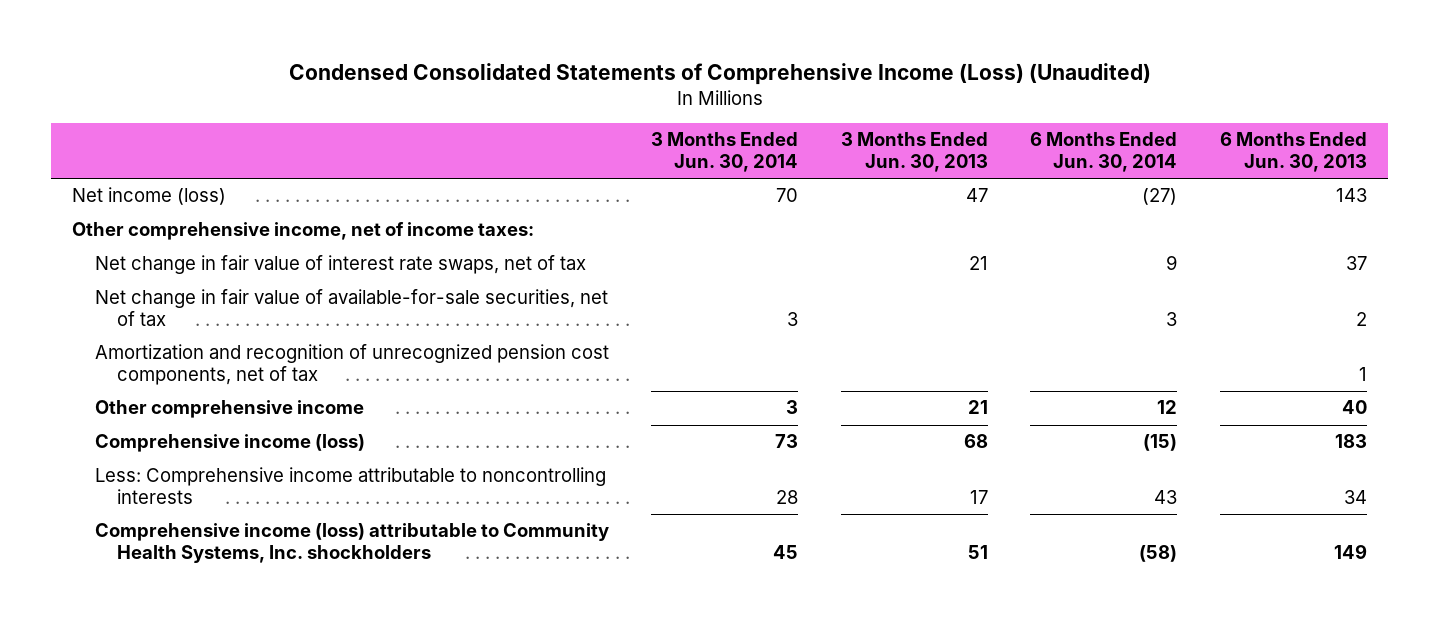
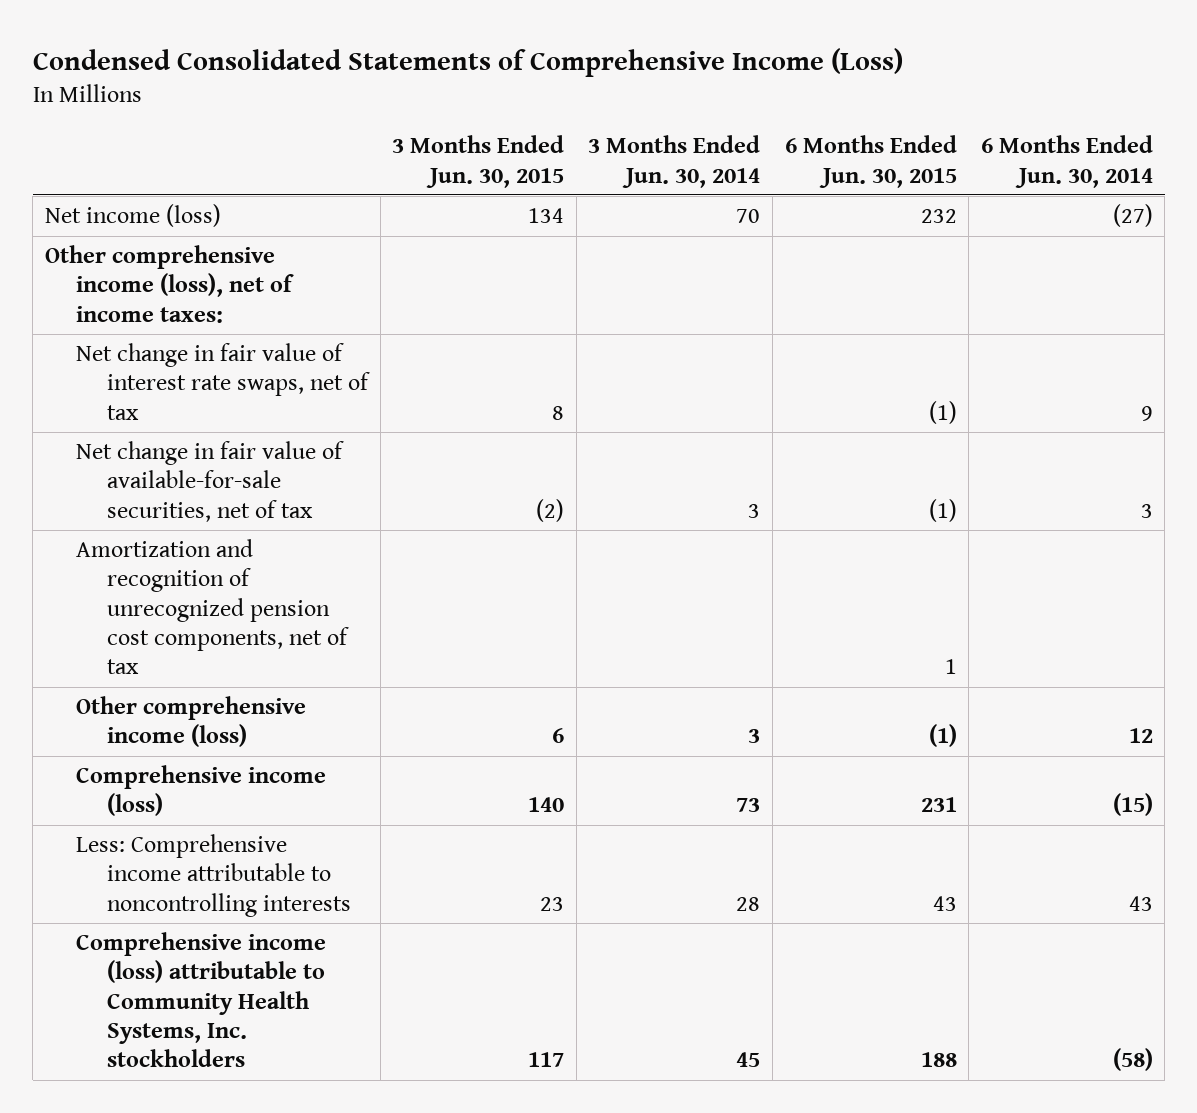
- Condensed Consolidated Statements of Comprehensive Income (Loss) (Unaudited)
+ Condensed Consolidated Statements of Comprehensive Income (Loss)
- | 3 Months Ended Jun. 30, 2014 | 3 Months Ended Jun. 30, 2013 | 6 Months Ended Jun. 30, 2014 | 6 Months Ended Jun. 30, 2013
+ | 3 Months Ended Jun. 30, 2015 | 3 Months Ended Jun. 30, 2014 | 6 Months Ended Jun. 30, 2015 | 6 Months Ended Jun. 30, 2014
- Other comprehensive income, net of income taxes:
+ Other comprehensive income (loss), net of income taxes:
- Other comprehensive income | 3 | 21 | 12 | 40
+ Other comprehensive income (loss) | 6 | 3 | (1) | 12
- Comprehensive income (loss) attributable to Community Health Systems, Inc. shockholders | 45 | 51 | (58) | 149
+ Comprehensive income (loss) attributable to Community Health Systems, Inc. stockholders | 117 | 45 | 188 | (58)

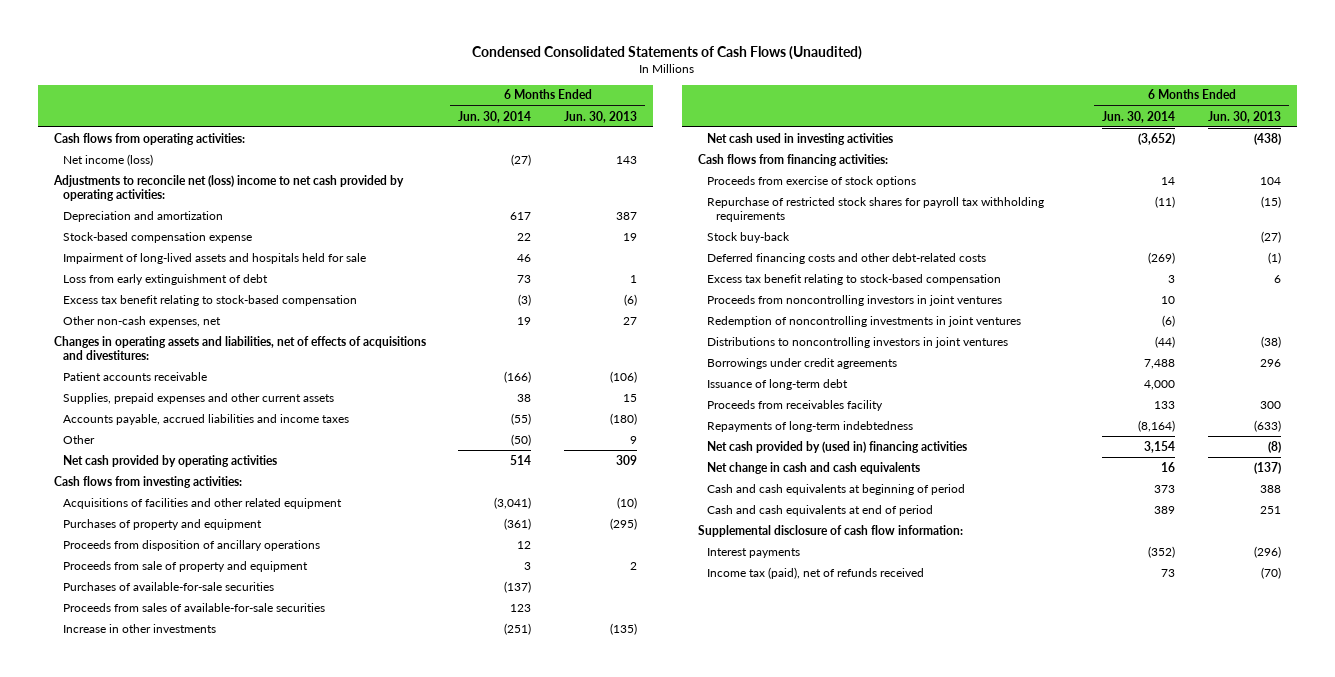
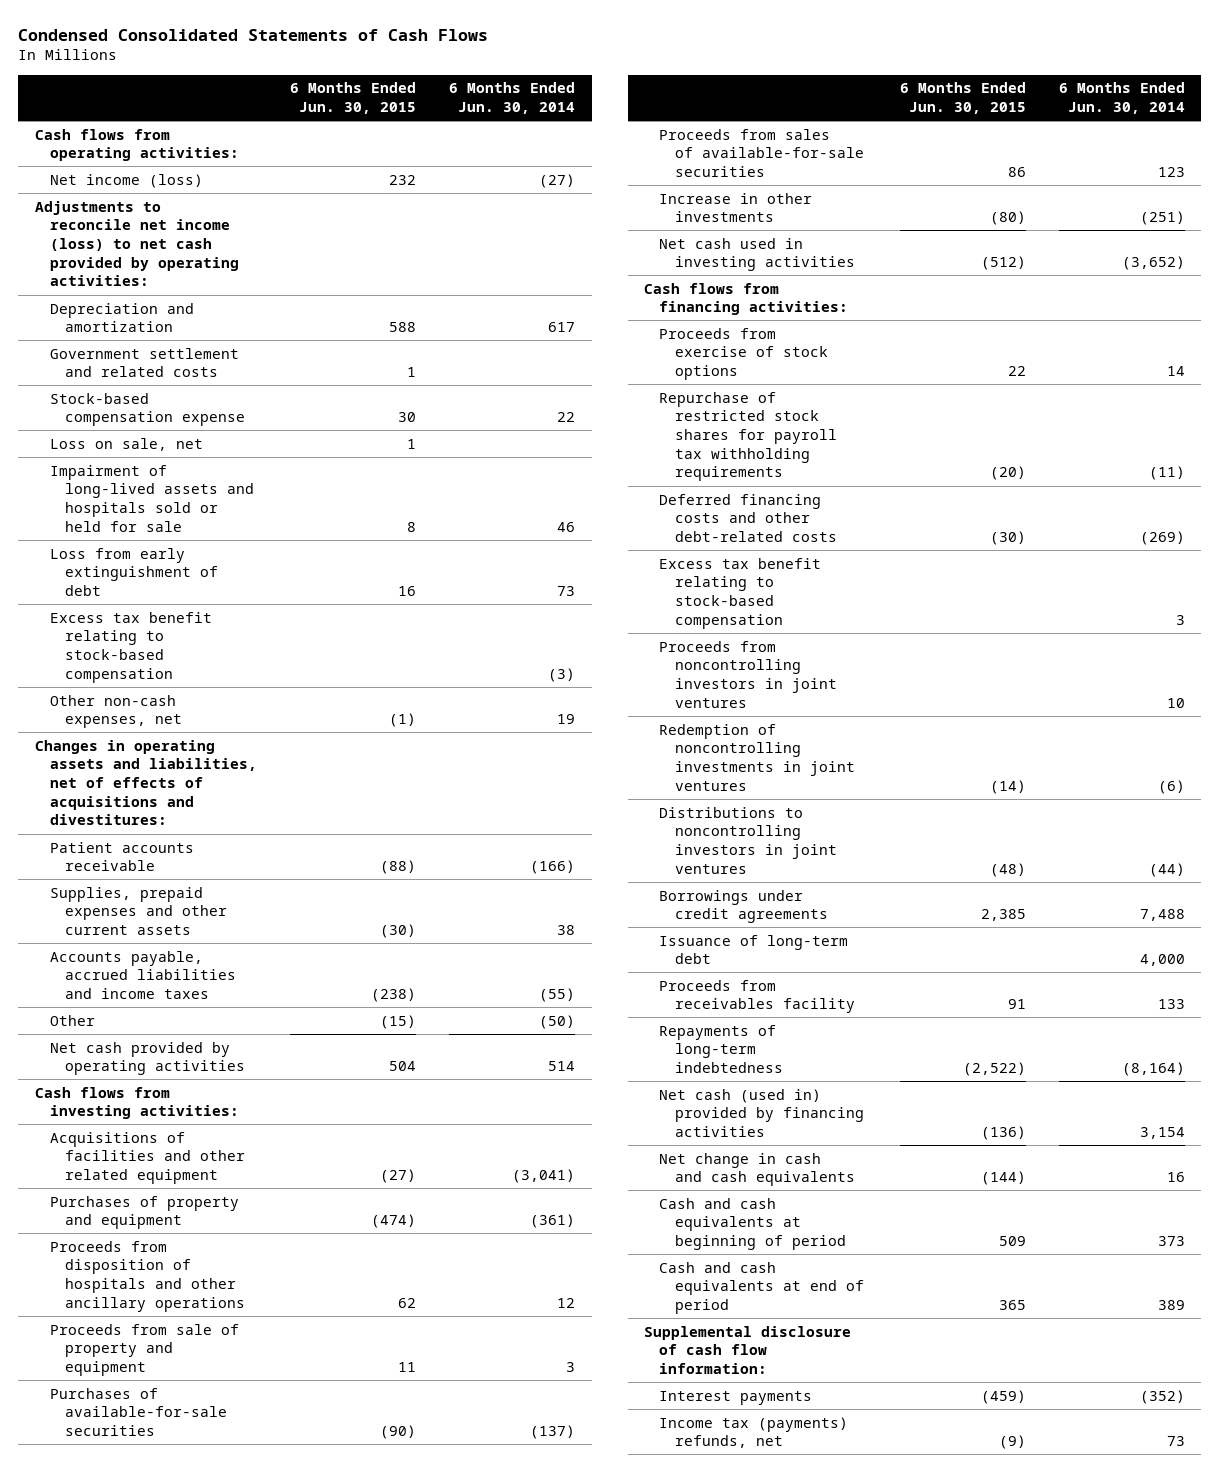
- Condensed Consolidated Statements of Cash Flows (Unaudited)
+ Condensed Consolidated Statements of Cash Flows
- | 6 Months Ended Jun. 30, 2014 | 6 Months Ended Jun. 30, 2013
+ | 6 Months Ended Jun. 30, 2015 | 6 Months Ended Jun. 30, 2014
- Adjustments to reconcile net (loss) income to net cash provided by operating activities:
+ Adjustments to reconcile net income (loss) to net cash provided by operating activities:
+ Government settlement and related costs | 1 |
- Impairment of long-lived assets and hospitals held for sale | 46 |
+ Loss on sale, net | 1 |
+ Impairment of long-lived assets and hospitals sold or held for sale | 8 | 46
- Proceeds from disposition of ancillary operations | 12 |
+ Proceeds from disposition of hospitals and other ancillary operations | 62 | 12
- Stock buy-back | | (27)
- Net cash provided by (used in) financing activities | 3,154 | (8)
+ Net cash (used in) provided by financing activities | (136) | 3,154
- Income tax (paid), net of refunds received | 73 | (70)
+ Income tax (payments) refunds, net | (9) | 73

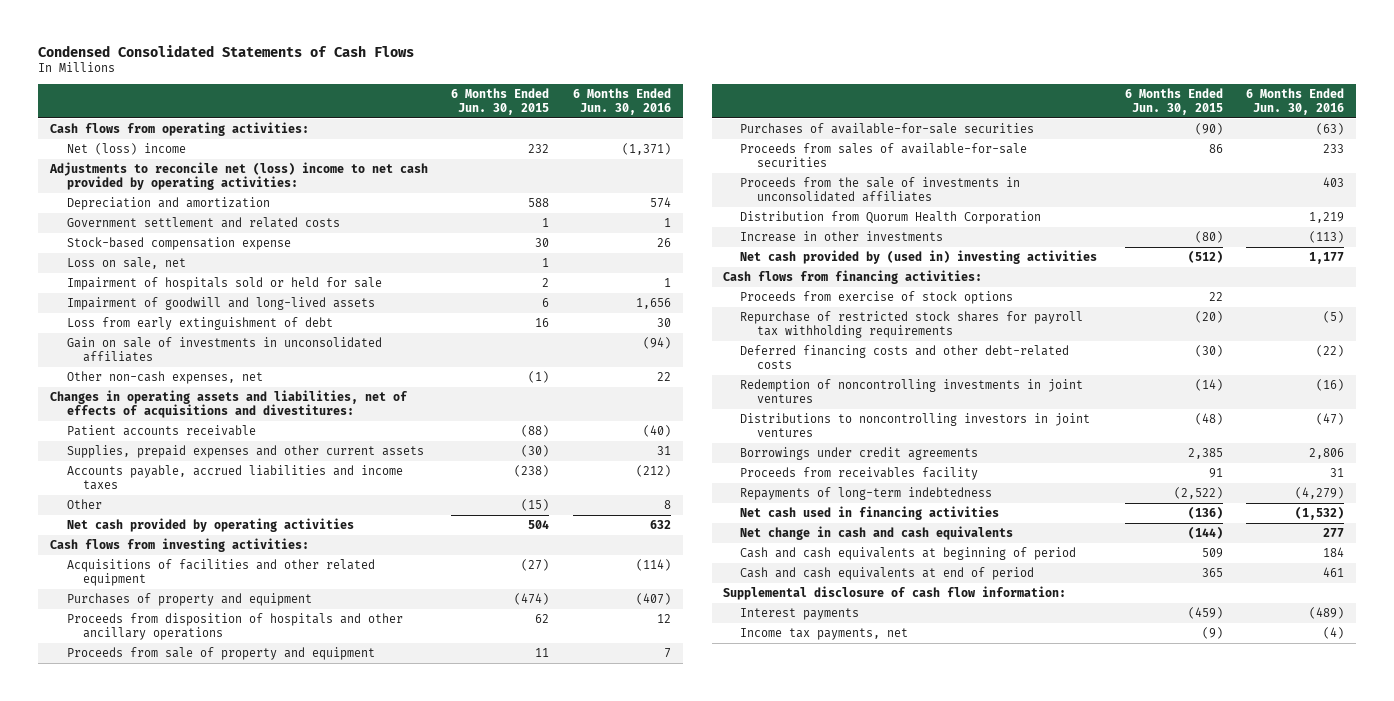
- | 6 Months Ended Jun. 30, 2015 | 6 Months Ended Jun. 30, 2014
+ | 6 Months Ended Jun. 30, 2015 | 6 Months Ended Jun. 30, 2016
- Net income (loss) | 232 | (27)
- Adjustments to reconcile net income (loss) to net cash provided by operating activities:
+ Net (loss) income | 232 | (1,371)
+ Adjustments to reconcile net (loss) income to net cash provided by operating activities:
- Impairment of long-lived assets and hospitals sold or held for sale | 8 | 46
+ Impairment of hospitals sold or held for sale | 2 | 1
+ Impairment of goodwill and long-lived assets | 6 | 1,656
- Excess tax benefit relating to stock-based compensation | | (3)
+ Gain on sale of investments in unconsolidated affiliates | | (94)
+ Proceeds from the sale of investments in unconsolidated affiliates | | 403
+ Distribution from Quorum Health Corporation | | 1,219
- Net cash used in investing activities | (512) | (3,652)
+ Net cash provided by (used in) investing activities | (512) | 1,177
- Excess tax benefit relating to stock-based compensation | | 3
- Proceeds from noncontrolling investors in joint ventures | | 10
- Issuance of long-term debt | | 4,000
- Net cash (used in) provided by financing activities | (136) | 3,154
+ Net cash used in financing activities | (136) | (1,532)
- Income tax (payments) refunds, net | (9) | 73
+ Income tax payments, net | (9) | (4)

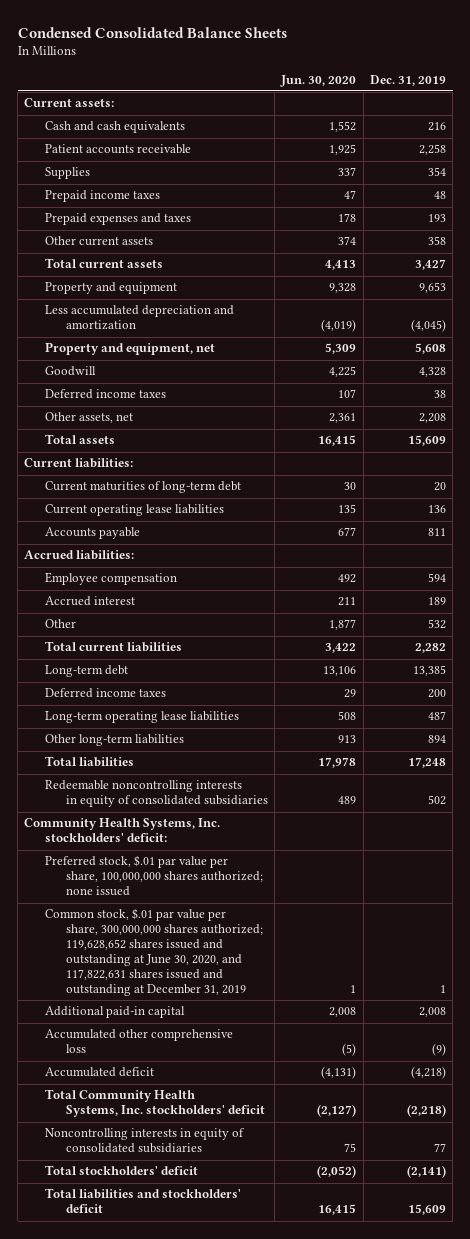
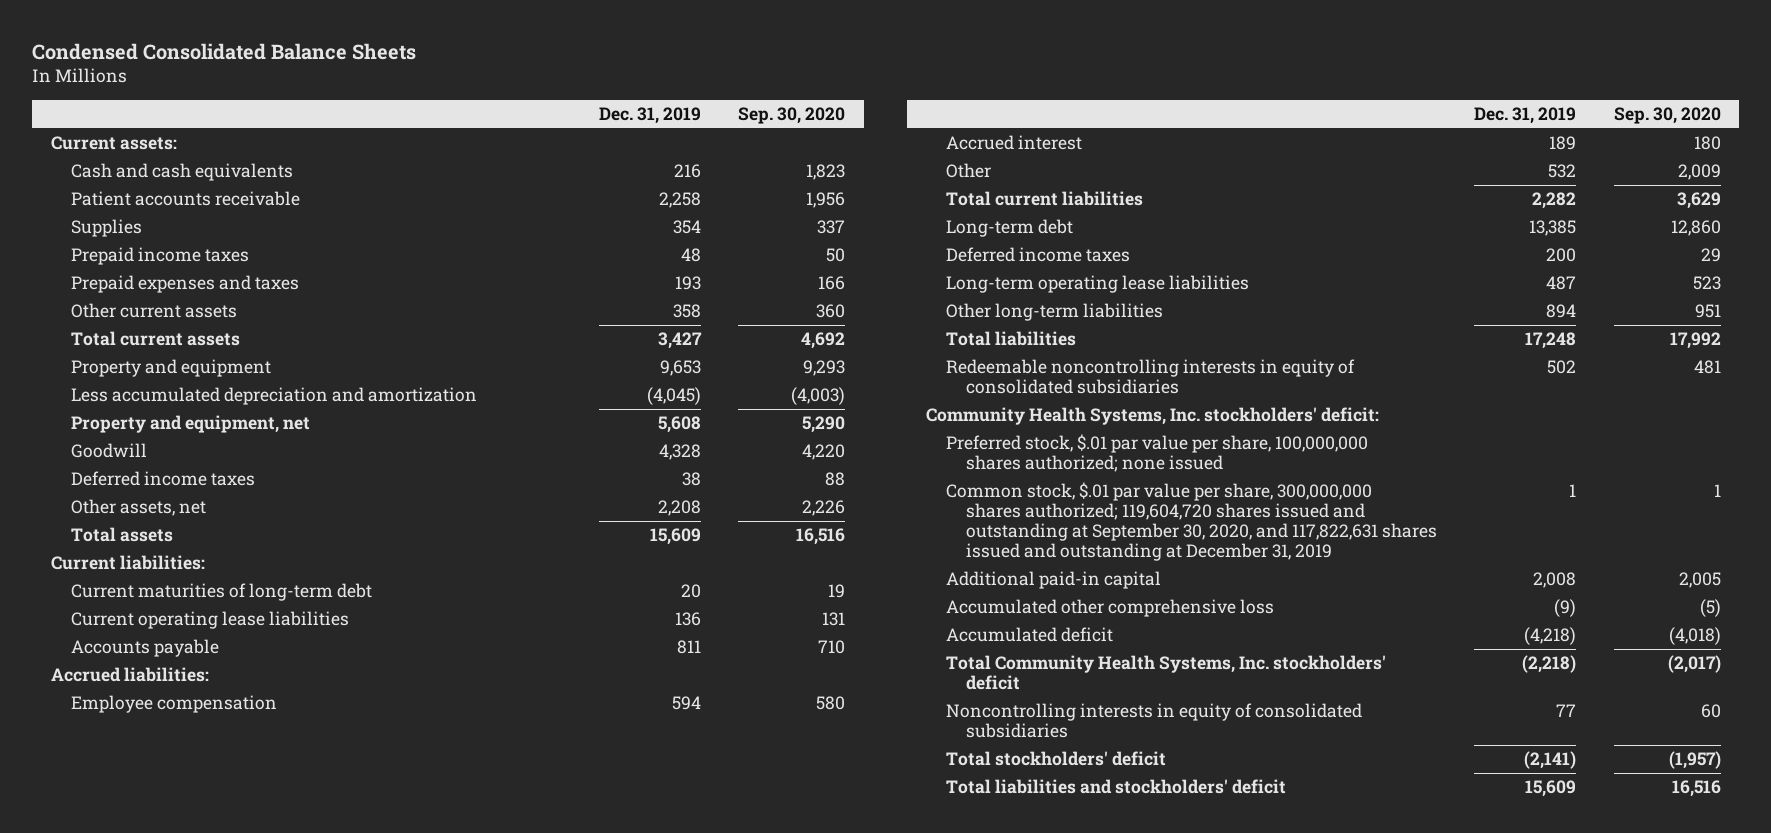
- | Jun. 30, 2020 | Dec. 31, 2019
+ | Dec. 31, 2019 | Sep. 30, 2020
- Common stock, $.01 par value per share, 300,000,000 shares authorized; 119,628,652 shares issued and outstanding at June 30, 2020, and 117,822,631 shares issued and outstanding at December 31, 2019 | 1 | 1
+ Common stock, $.01 par value per share, 300,000,000 shares authorized; 119,604,720 shares issued and outstanding at September 30, 2020, and 117,822,631 shares issued and outstanding at December 31, 2019 | 1 | 1

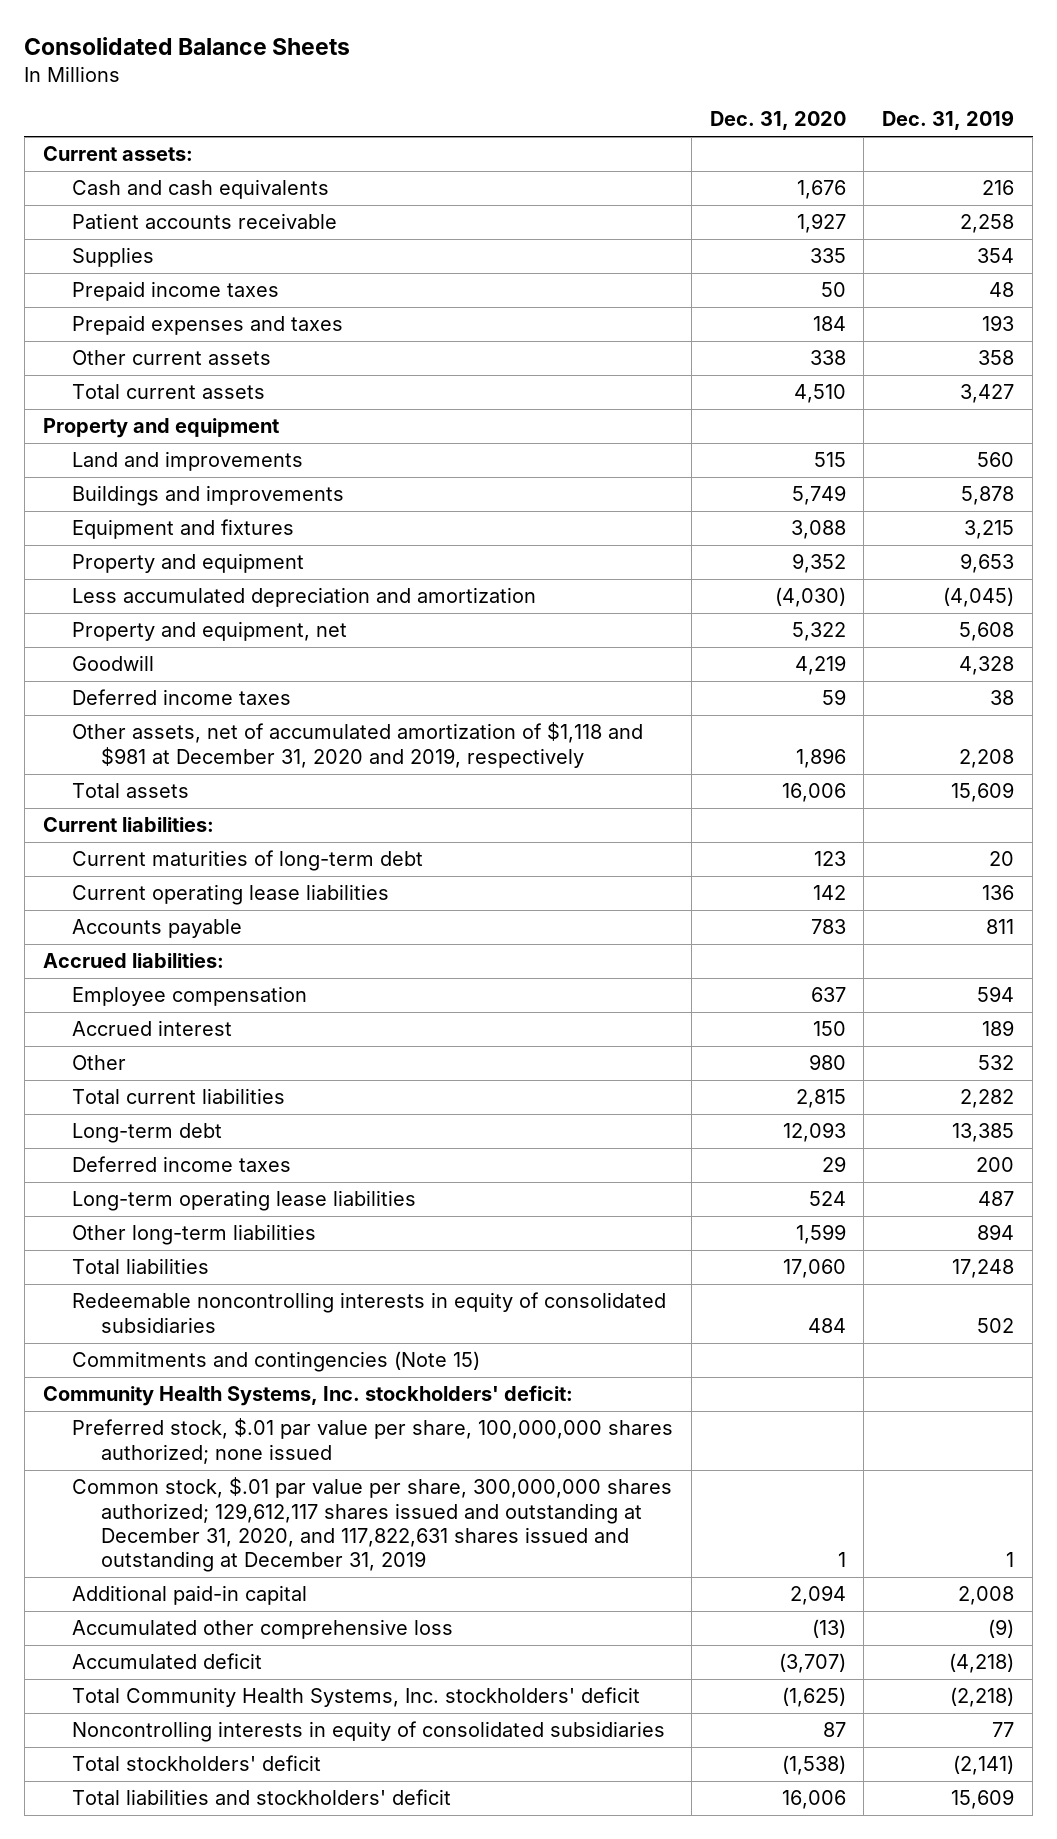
- Condensed Consolidated Balance Sheets
+ Consolidated Balance Sheets
- | Dec. 31, 2019 | Sep. 30, 2020
+ | Dec. 31, 2020 | Dec. 31, 2019
+ Property and equipment
+ Land and improvements | 515 | 560
+ Buildings and improvements | 5,749 | 5,878
+ Equipment and fixtures | 3,088 | 3,215
- Other assets, net | 2,208 | 2,226
+ Other assets, net of accumulated amortization of $1,118 and $981 at December 31, 2020 and 2019, respectively | 1,896 | 2,208
+ Commitments and contingencies (Note 15)
- Common stock, $.01 par value per share, 300,000,000 shares authorized; 119,604,720 shares issued and outstanding at September 30, 2020, and 117,822,631 shares issued and outstanding at December 31, 2019 | 1 | 1
+ Common stock, $.01 par value per share, 300,000,000 shares authorized; 129,612,117 shares issued and outstanding at December 31, 2020, and 117,822,631 shares issued and outstanding at December 31, 2019 | 1 | 1

